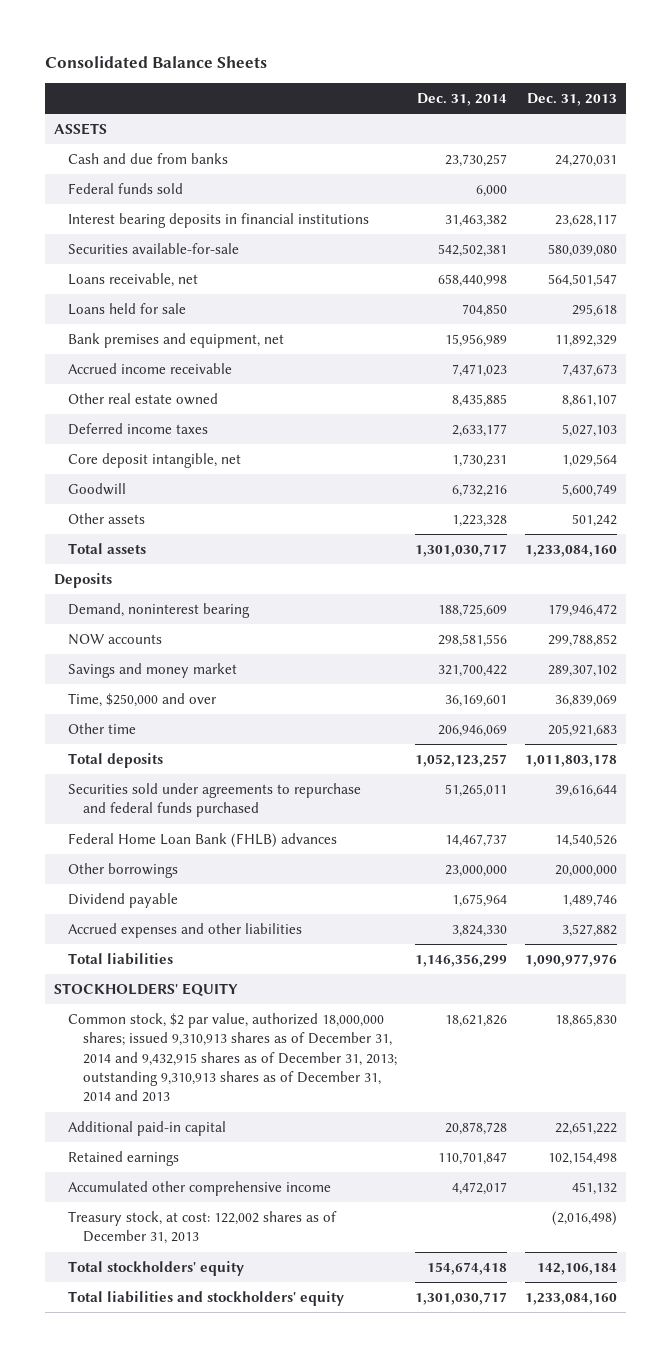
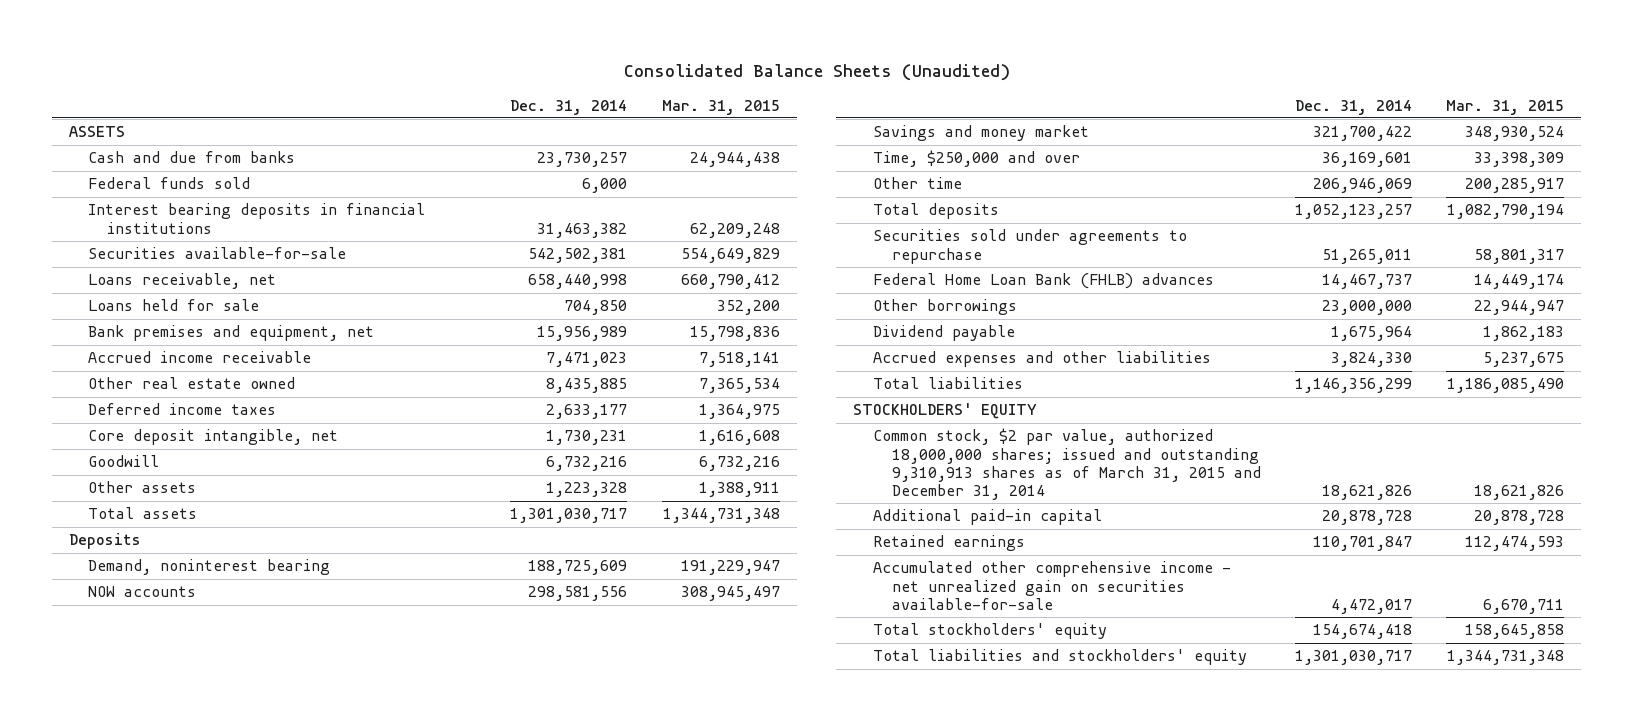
- Consolidated Balance Sheets
+ Consolidated Balance Sheets (Unaudited)
- | Dec. 31, 2014 | Dec. 31, 2013
+ | Dec. 31, 2014 | Mar. 31, 2015
- Securities sold under agreements to repurchase and federal funds purchased | 51,265,011 | 39,616,644
+ Securities sold under agreements to repurchase | 51,265,011 | 58,801,317
- Common stock, $2 par value, authorized 18,000,000 shares; issued 9,310,913 shares as of December 31, 2014 and 9,432,915 shares as of December 31, 2013; outstanding 9,310,913 shares as of December 31, 2014 and 2013 | 18,621,826 | 18,865,830
+ Common stock, $2 par value, authorized 18,000,000 shares; issued and outstanding 9,310,913 shares as of March 31, 2015 and December 31, 2014 | 18,621,826 | 18,621,826
- Accumulated other comprehensive income | 4,472,017 | 451,132
- Treasury stock, at cost: 122,002 shares as of December 31, 2013 | | (2,016,498)
+ Accumulated other comprehensive income - net unrealized gain on securities available-for-sale | 4,472,017 | 6,670,711

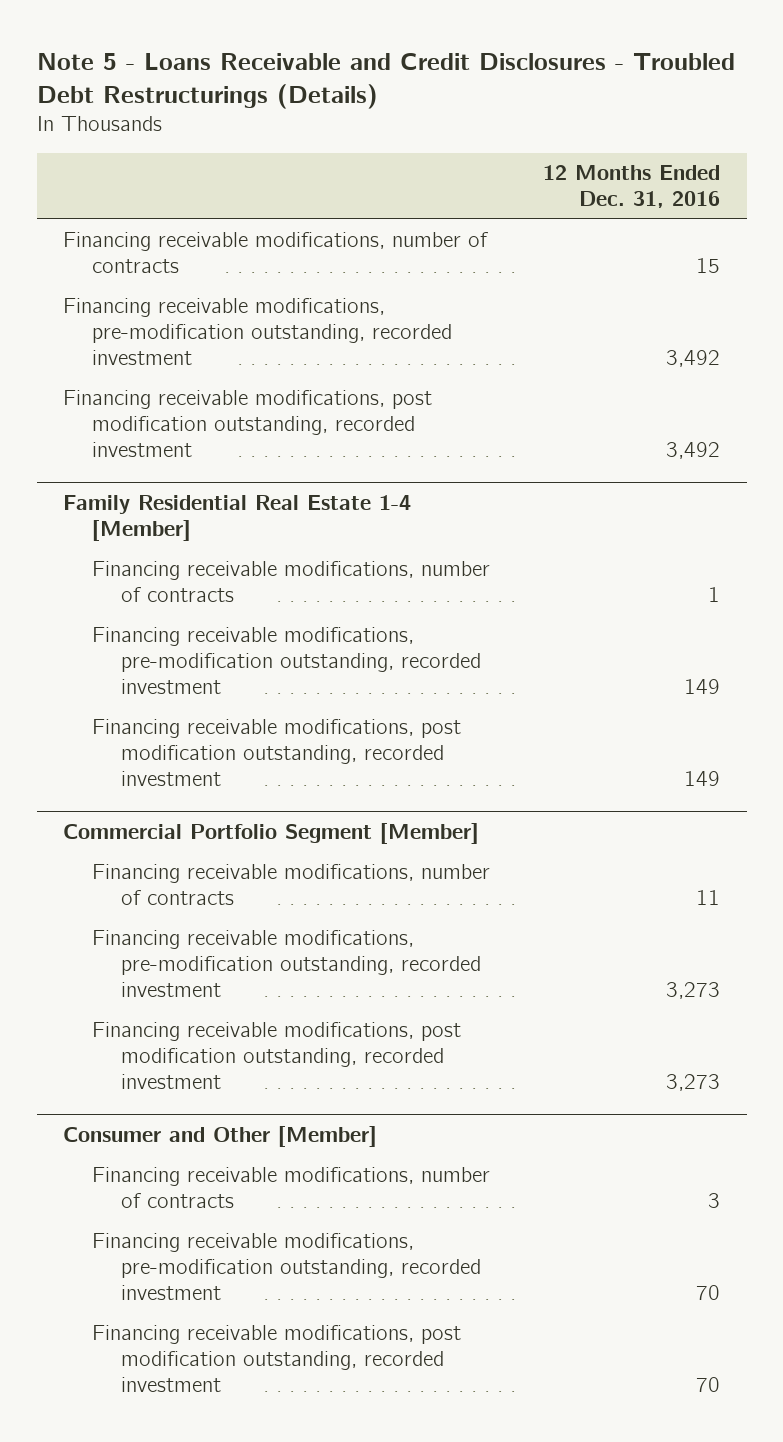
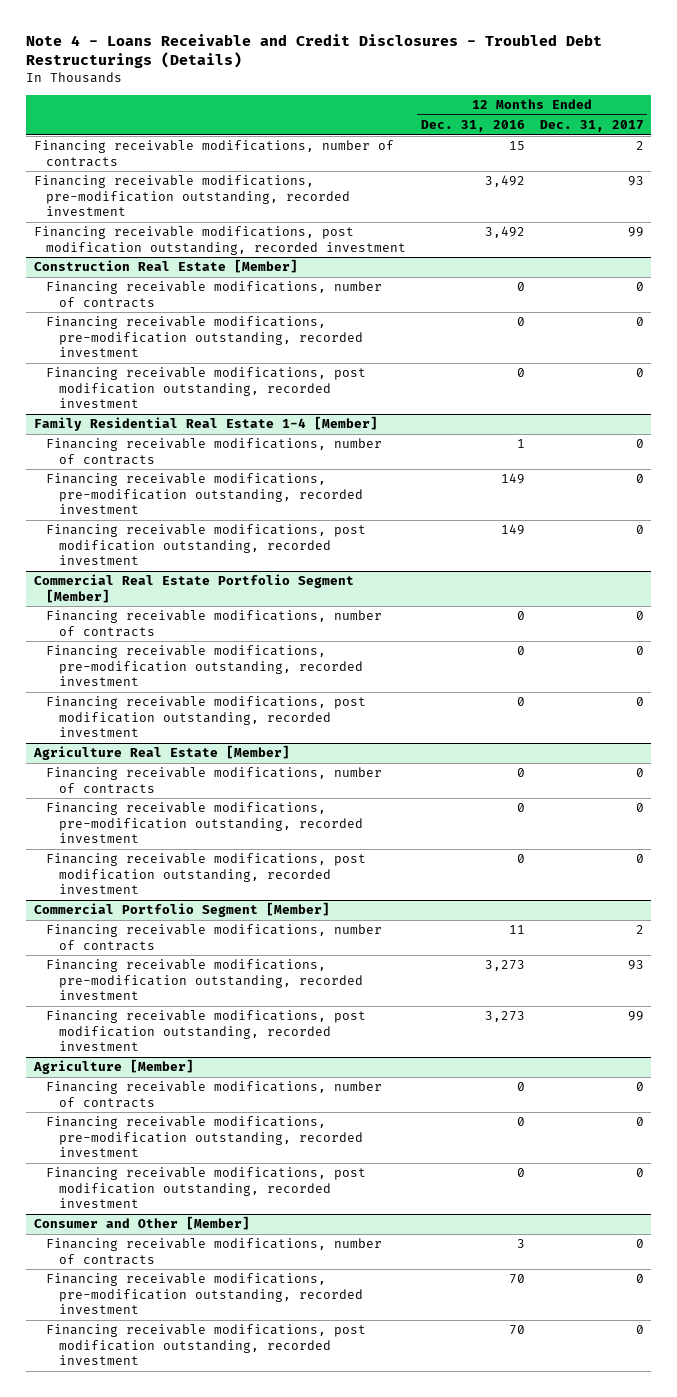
- Note 5 - Loans Receivable and Credit Disclosures - Troubled Debt Restructurings (Details)
+ Note 4 - Loans Receivable and Credit Disclosures - Troubled Debt Restructurings (Details)
- | 12 Months Ended Dec. 31, 2016
+ | 12 Months Ended Dec. 31, 2016 | 12 Months Ended Dec. 31, 2017
+ Construction Real Estate [Member]
+ Financing receivable modifications, number of contracts | 0 | 0
+ Financing receivable modifications, pre-modification outstanding, recorded investment | 0 | 0
+ Financing receivable modifications, post modification outstanding, recorded investment | 0 | 0
+ Commercial Real Estate Portfolio Segment [Member]
+ Financing receivable modifications, number of contracts | 0 | 0
+ Financing receivable modifications, pre-modification outstanding, recorded investment | 0 | 0
+ Financing receivable modifications, post modification outstanding, recorded investment | 0 | 0
+ Agriculture Real Estate [Member]
+ Financing receivable modifications, number of contracts | 0 | 0
+ Financing receivable modifications, pre-modification outstanding, recorded investment | 0 | 0
+ Financing receivable modifications, post modification outstanding, recorded investment | 0 | 0
+ Agriculture [Member]
+ Financing receivable modifications, number of contracts | 0 | 0
+ Financing receivable modifications, pre-modification outstanding, recorded investment | 0 | 0
+ Financing receivable modifications, post modification outstanding, recorded investment | 0 | 0

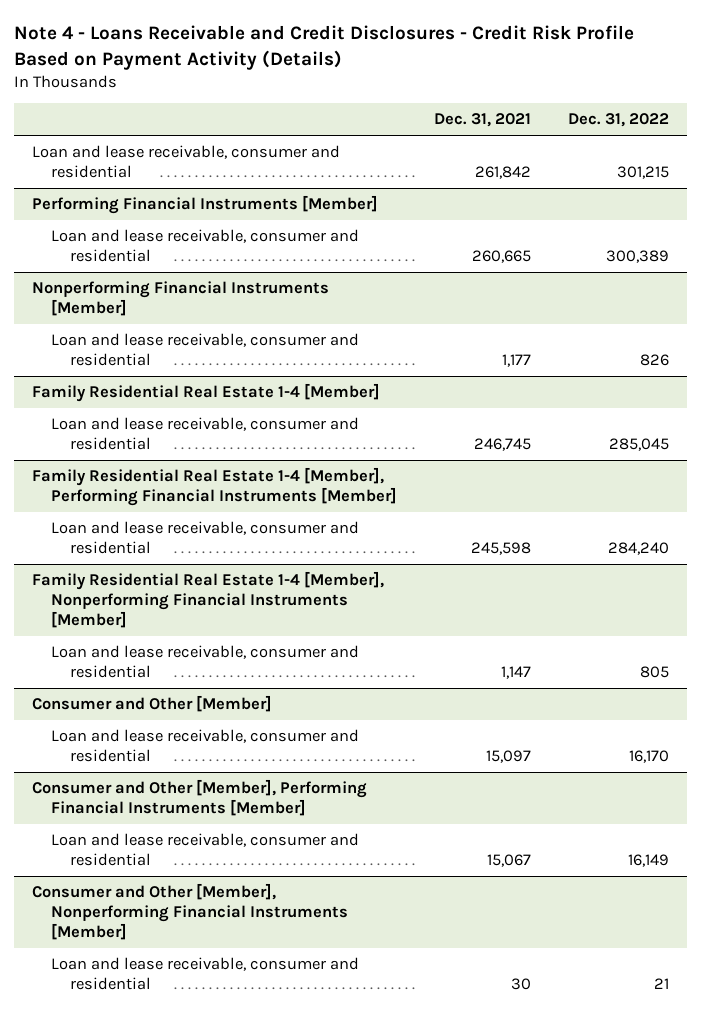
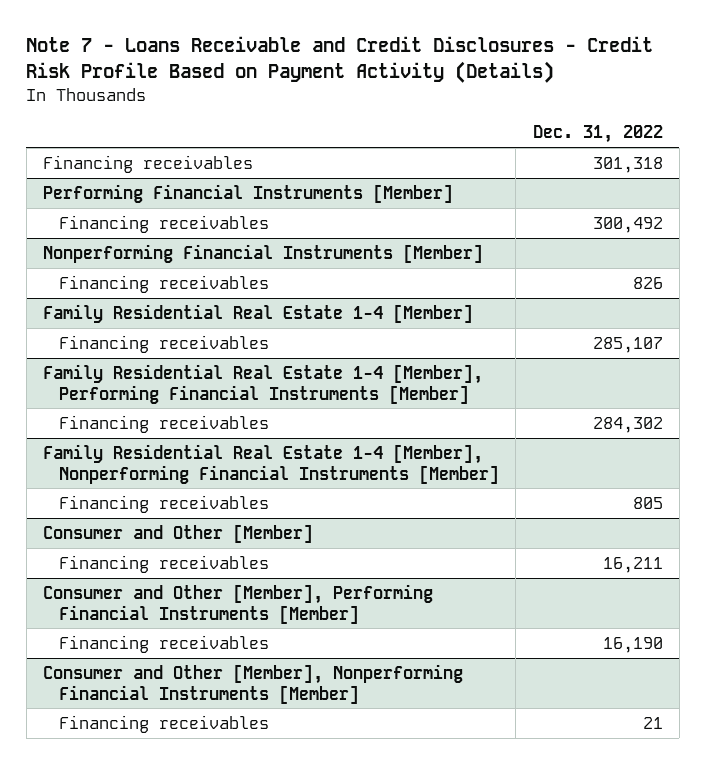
- Note 4 - Loans Receivable and Credit Disclosures - Credit Risk Profile Based on Payment Activity (Details)
+ Note 7 - Loans Receivable and Credit Disclosures - Credit Risk Profile Based on Payment Activity (Details)
- | Dec. 31, 2021 | Dec. 31, 2022
+ | Dec. 31, 2022
- Loan and lease receivable, consumer and residential | 261,842 | 301,215
+ Financing receivables | 301,318
@ Performing Financial Instruments [Member]
- Loan and lease receivable, consumer and residential | 260,665 | 300,389
+ Financing receivables | 300,492
@ Nonperforming Financial Instruments [Member]
- Loan and lease receivable, consumer and residential | 1,177 | 826
+ Financing receivables | 826
@ Family Residential Real Estate 1-4 [Member]
- Loan and lease receivable, consumer and residential | 246,745 | 285,045
+ Financing receivables | 285,107
@ Family Residential Real Estate 1-4 [Member], Performing Financial Instruments [Member]
- Loan and lease receivable, consumer and residential | 245,598 | 284,240
+ Financing receivables | 284,302
@ Family Residential Real Estate 1-4 [Member], Nonperforming Financial Instruments [Member]
- Loan and lease receivable, consumer and residential | 1,147 | 805
+ Financing receivables | 805
@ Consumer and Other [Member]
- Loan and lease receivable, consumer and residential | 15,097 | 16,170
+ Financing receivables | 16,211
@ Consumer and Other [Member], Performing Financial Instruments [Member]
- Loan and lease receivable, consumer and residential | 15,067 | 16,149
+ Financing receivables | 16,190
@ Consumer and Other [Member], Nonperforming Financial Instruments [Member]
- Loan and lease receivable, consumer and residential | 30 | 21
+ Financing receivables | 21

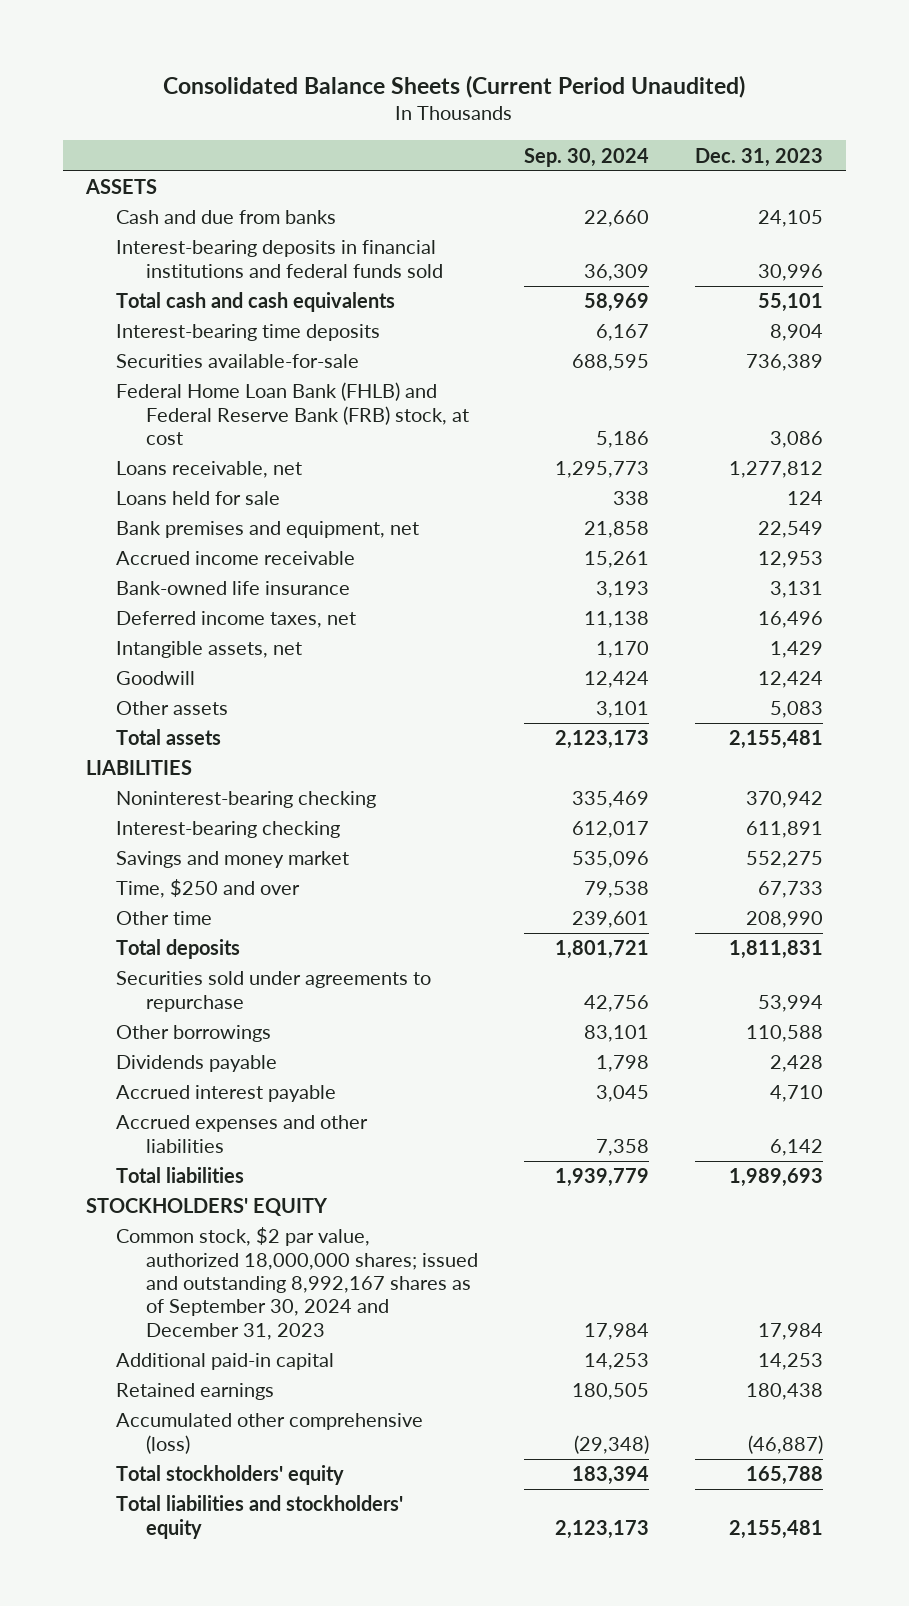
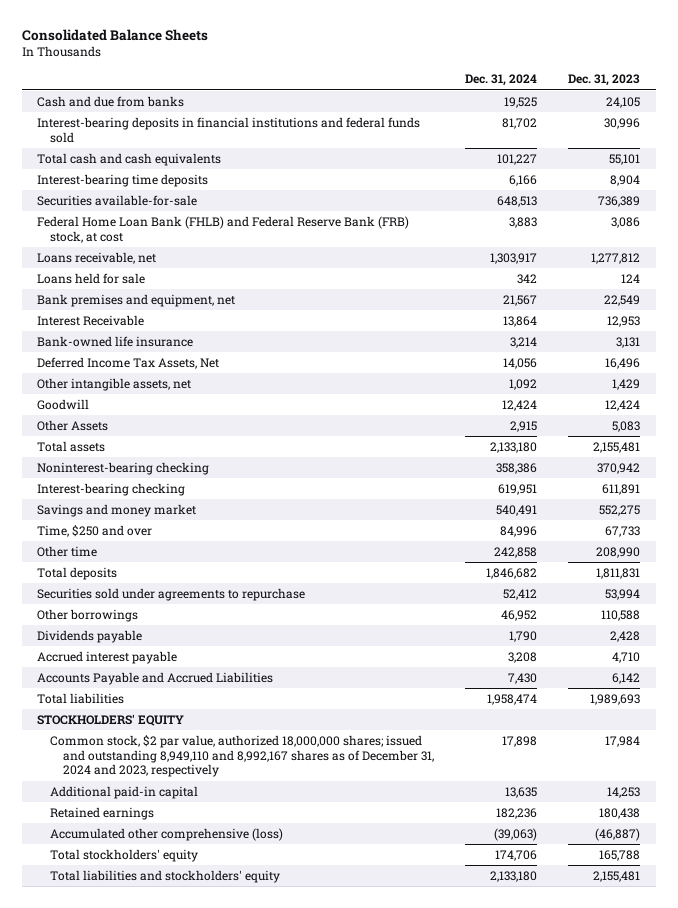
- Consolidated Balance Sheets (Current Period Unaudited)
+ Consolidated Balance Sheets
- | Sep. 30, 2024 | Dec. 31, 2023
+ | Dec. 31, 2024 | Dec. 31, 2023
- ASSETS
- Accrued income receivable | 15,261 | 12,953
+ Interest Receivable | 13,864 | 12,953
- Deferred income taxes, net | 11,138 | 16,496
- Intangible assets, net | 1,170 | 1,429
+ Deferred Income Tax Assets, Net | 14,056 | 16,496
+ Other intangible assets, net | 1,092 | 1,429
- Other assets | 3,101 | 5,083
+ Other Assets | 2,915 | 5,083
- LIABILITIES
- Accrued expenses and other liabilities | 7,358 | 6,142
+ Accounts Payable and Accrued Liabilities | 7,430 | 6,142
- Common stock, $2 par value, authorized 18,000,000 shares; issued and outstanding 8,992,167 shares as of September 30, 2024 and December 31, 2023 | 17,984 | 17,984
+ Common stock, $2 par value, authorized 18,000,000 shares; issued and outstanding 8,949,110 and 8,992,167 shares as of December 31, 2024 and 2023, respectively | 17,898 | 17,984

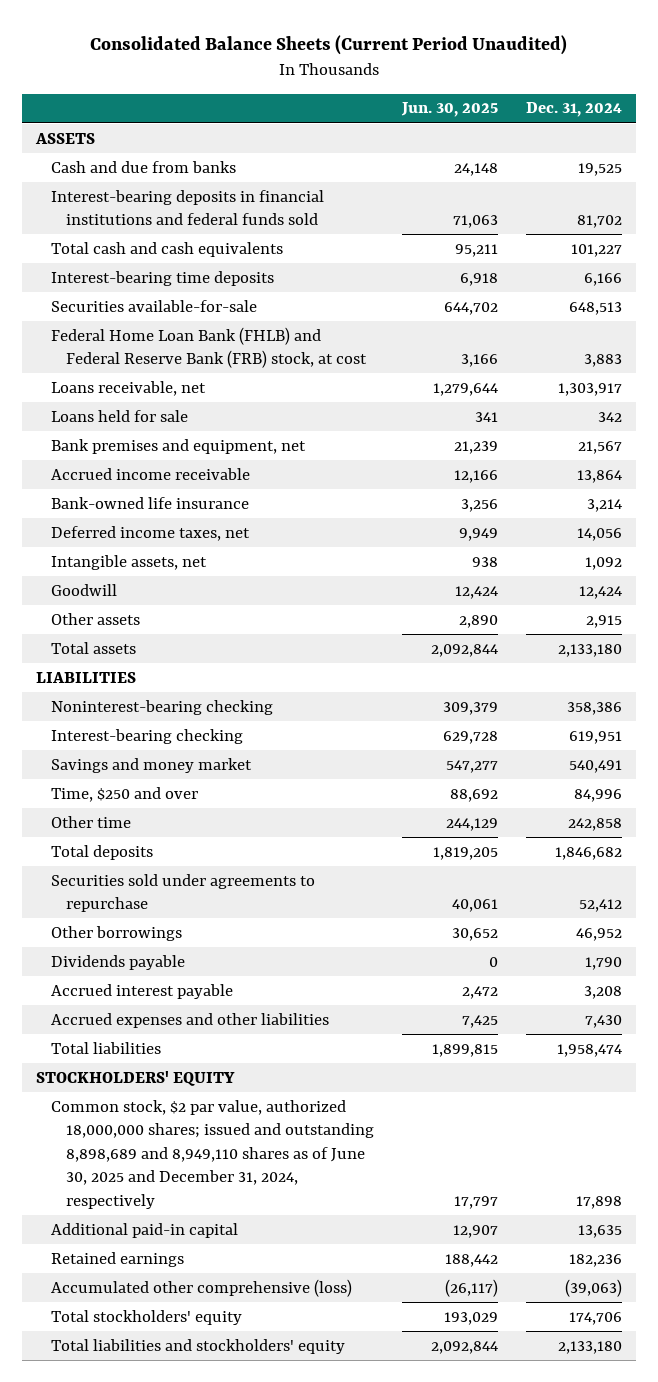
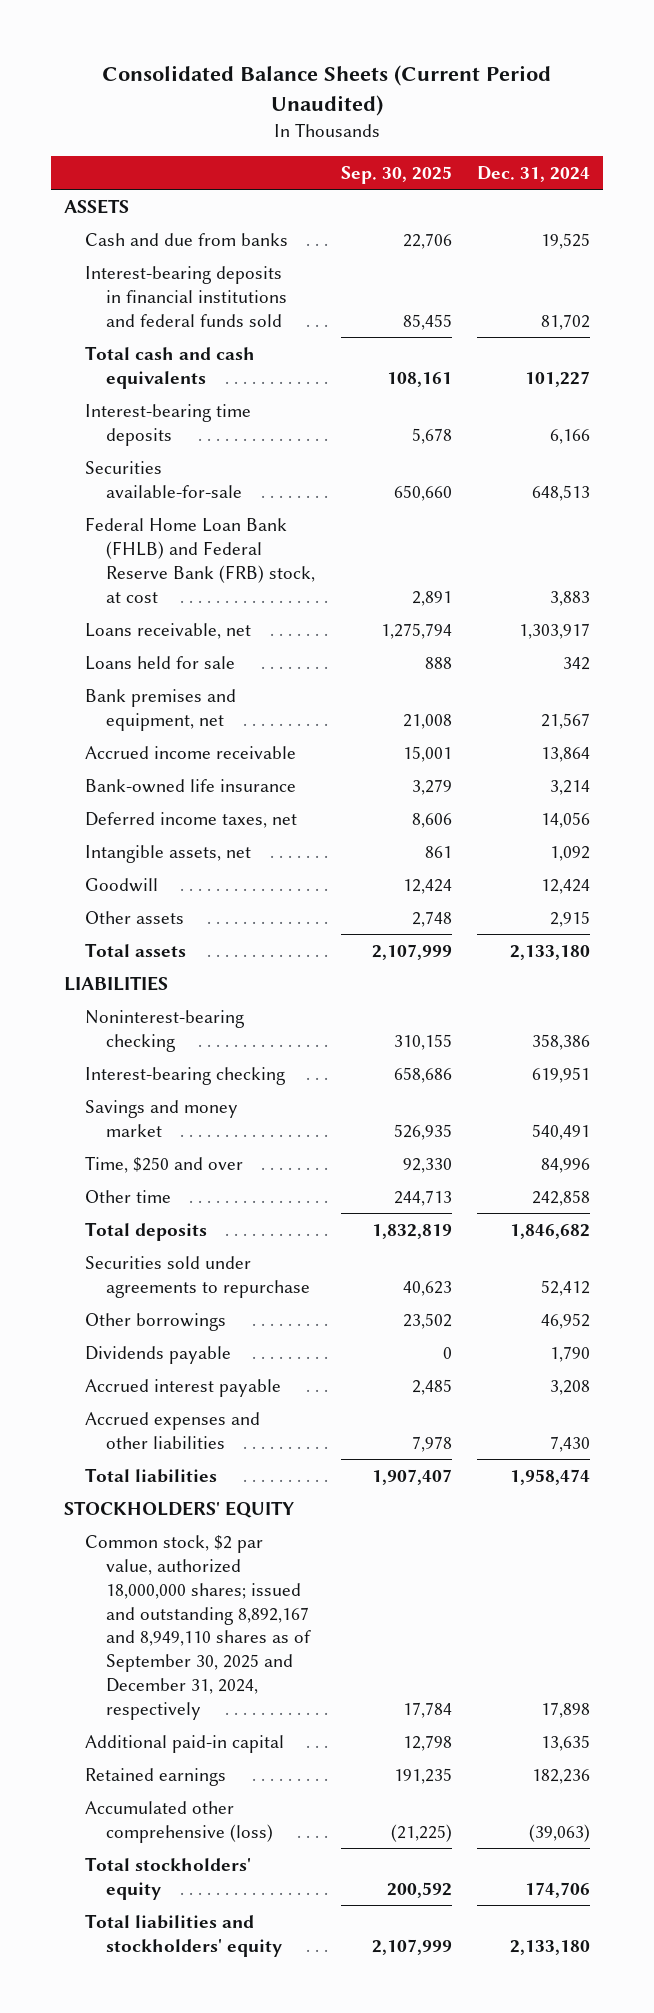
- | Jun. 30, 2025 | Dec. 31, 2024
+ | Sep. 30, 2025 | Dec. 31, 2024
- Common stock, $2 par value, authorized 18,000,000 shares; issued and outstanding 8,898,689 and 8,949,110 shares as of June 30, 2025 and December 31, 2024, respectively | 17,797 | 17,898
+ Common stock, $2 par value, authorized 18,000,000 shares; issued and outstanding 8,892,167 and 8,949,110 shares as of September 30, 2025 and December 31, 2024, respectively | 17,784 | 17,898

